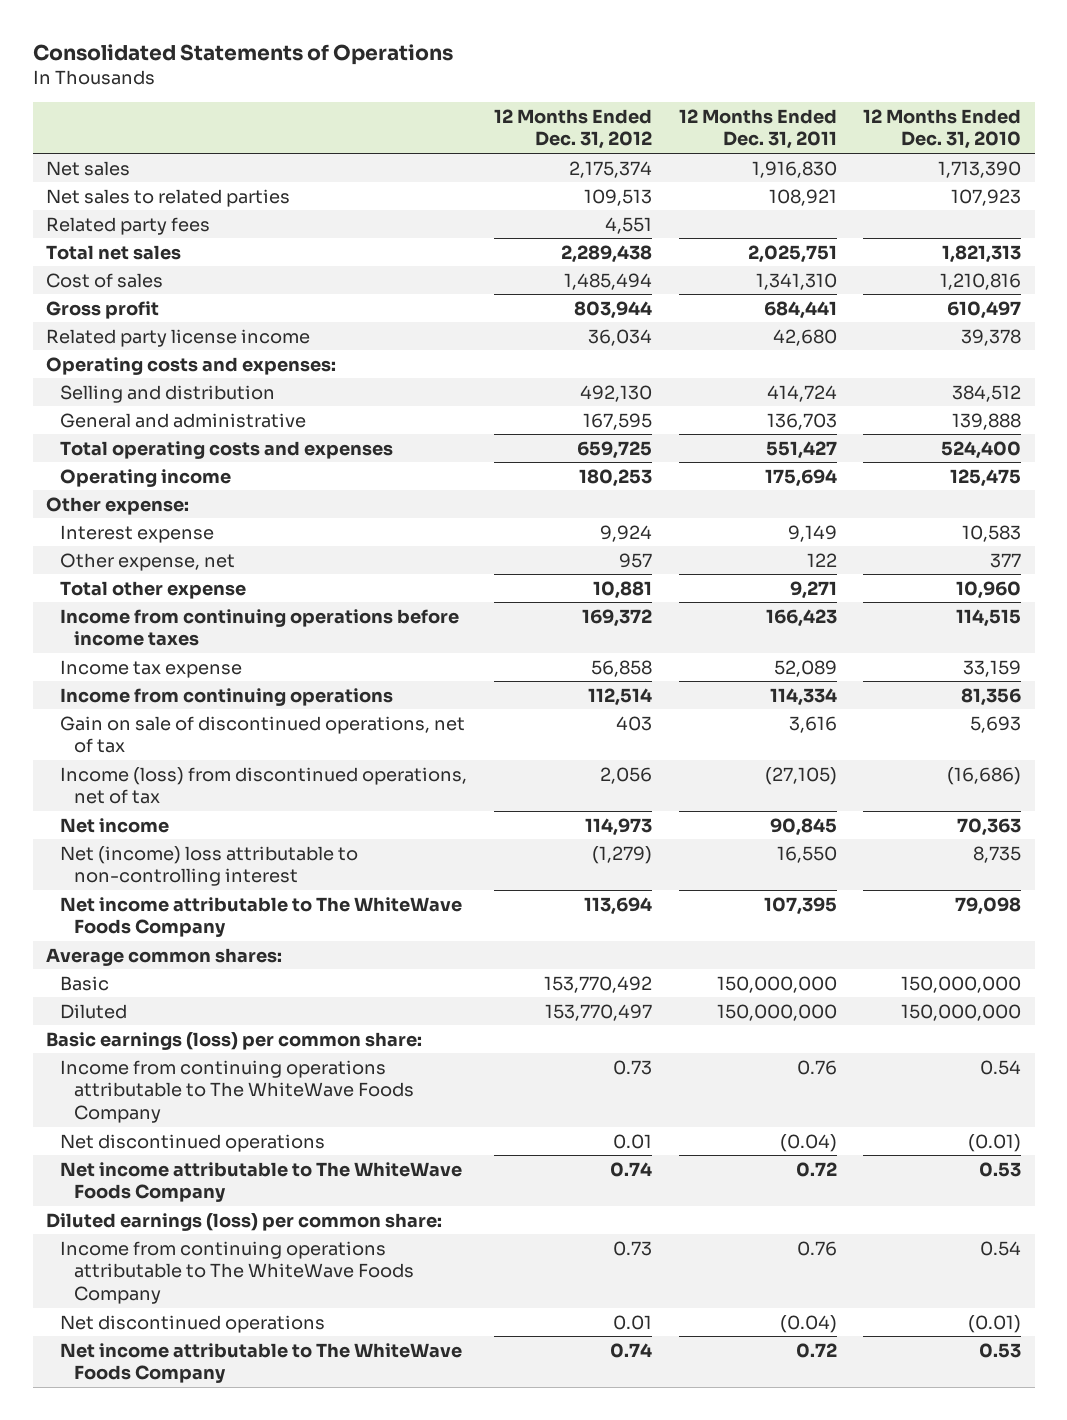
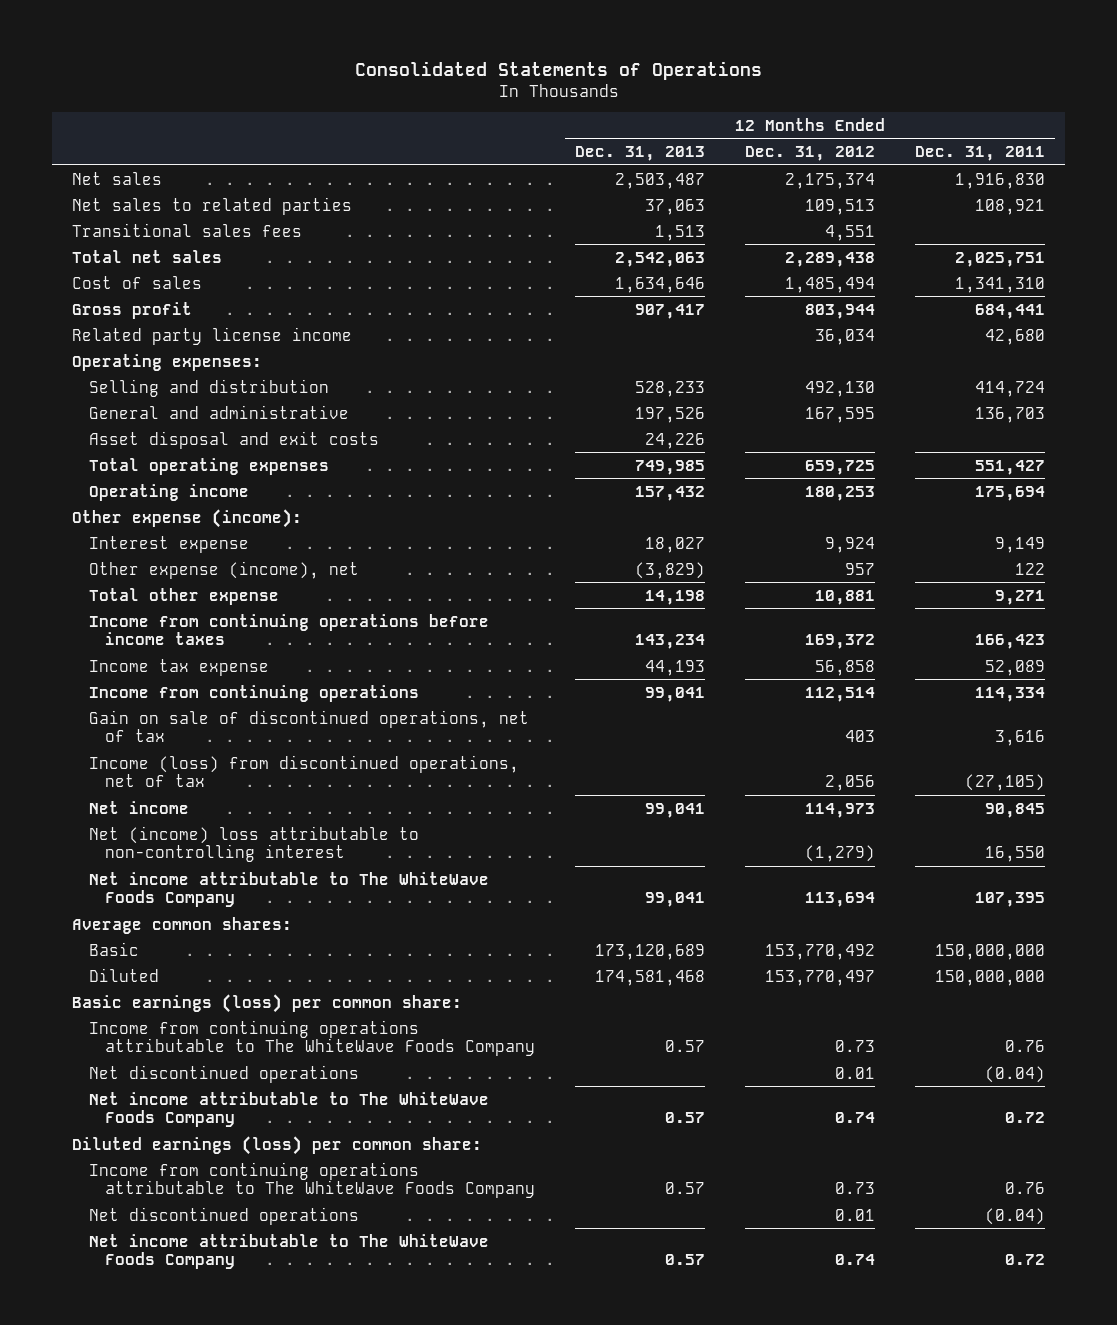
- | 12 Months Ended Dec. 31, 2012 | 12 Months Ended Dec. 31, 2011 | 12 Months Ended Dec. 31, 2010
+ | 12 Months Ended Dec. 31, 2013 | 12 Months Ended Dec. 31, 2012 | 12 Months Ended Dec. 31, 2011
- Related party fees | 4,551 | |
+ Transitional sales fees | 1,513 | 4,551 |
- Operating costs and expenses:
+ Operating expenses:
- Total operating costs and expenses | 659,725 | 551,427 | 524,400
+ Asset disposal and exit costs | 24,226 | |
+ Total operating expenses | 749,985 | 659,725 | 551,427
- Other expense:
+ Other expense (income):
- Other expense, net | 957 | 122 | 377
+ Other expense (income), net | (3,829) | 957 | 122

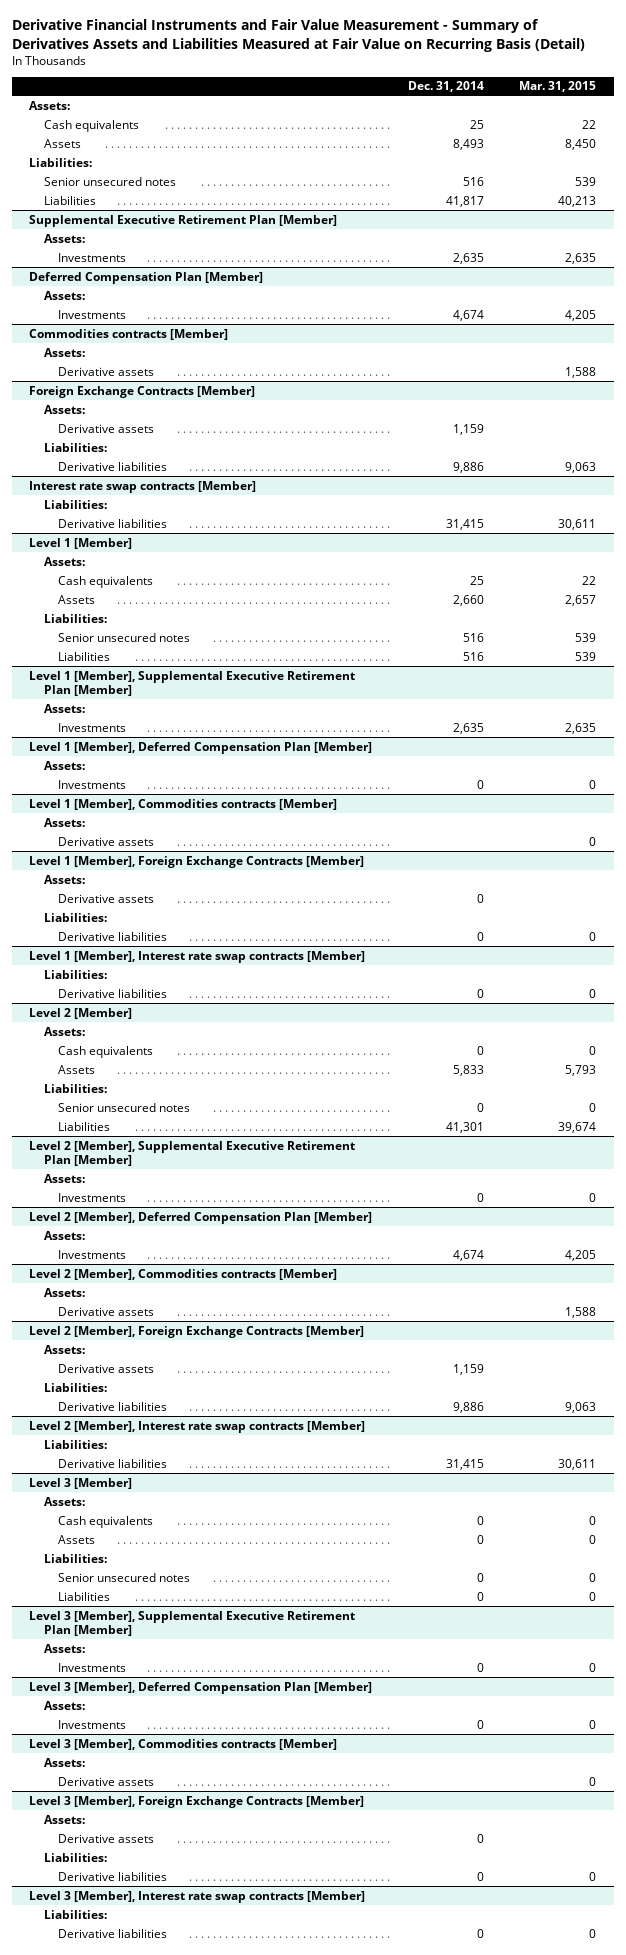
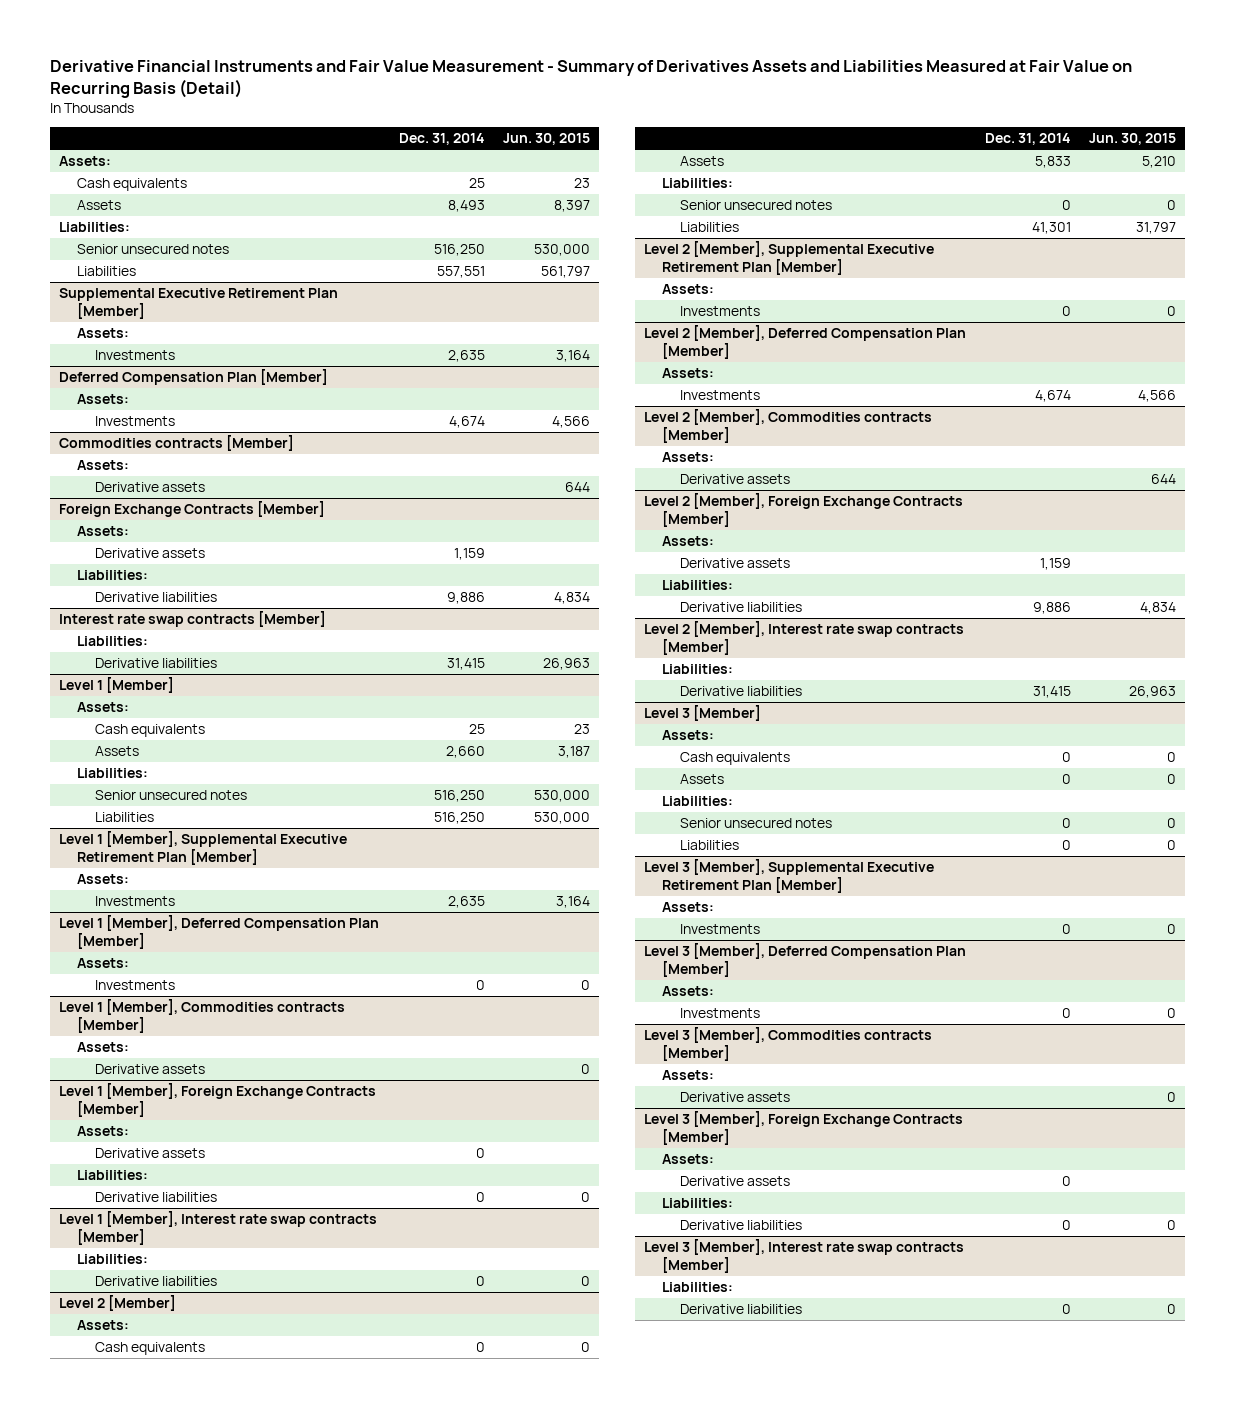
- | Dec. 31, 2014 | Mar. 31, 2015
+ | Dec. 31, 2014 | Jun. 30, 2015
- Senior unsecured notes | 516 | 539
- Liabilities | 41,817 | 40,213
+ Senior unsecured notes | 516,250 | 530,000
+ Liabilities | 557,551 | 561,797
@ Level 1 [Member]
- Senior unsecured notes | 516 | 539
- Liabilities | 516 | 539
+ Senior unsecured notes | 516,250 | 530,000
+ Liabilities | 516,250 | 530,000

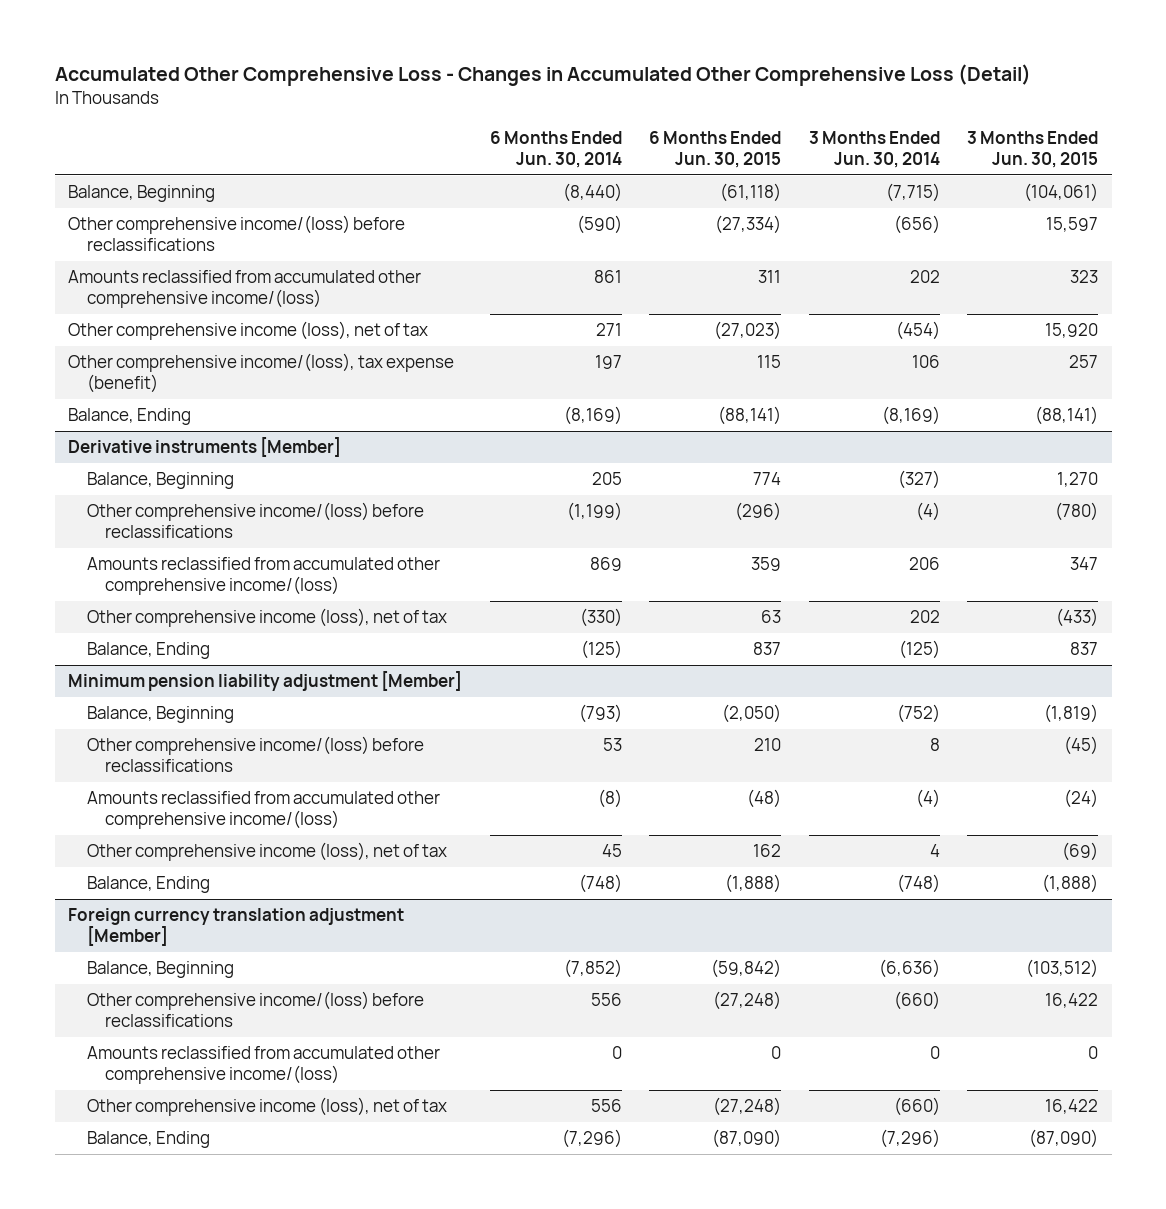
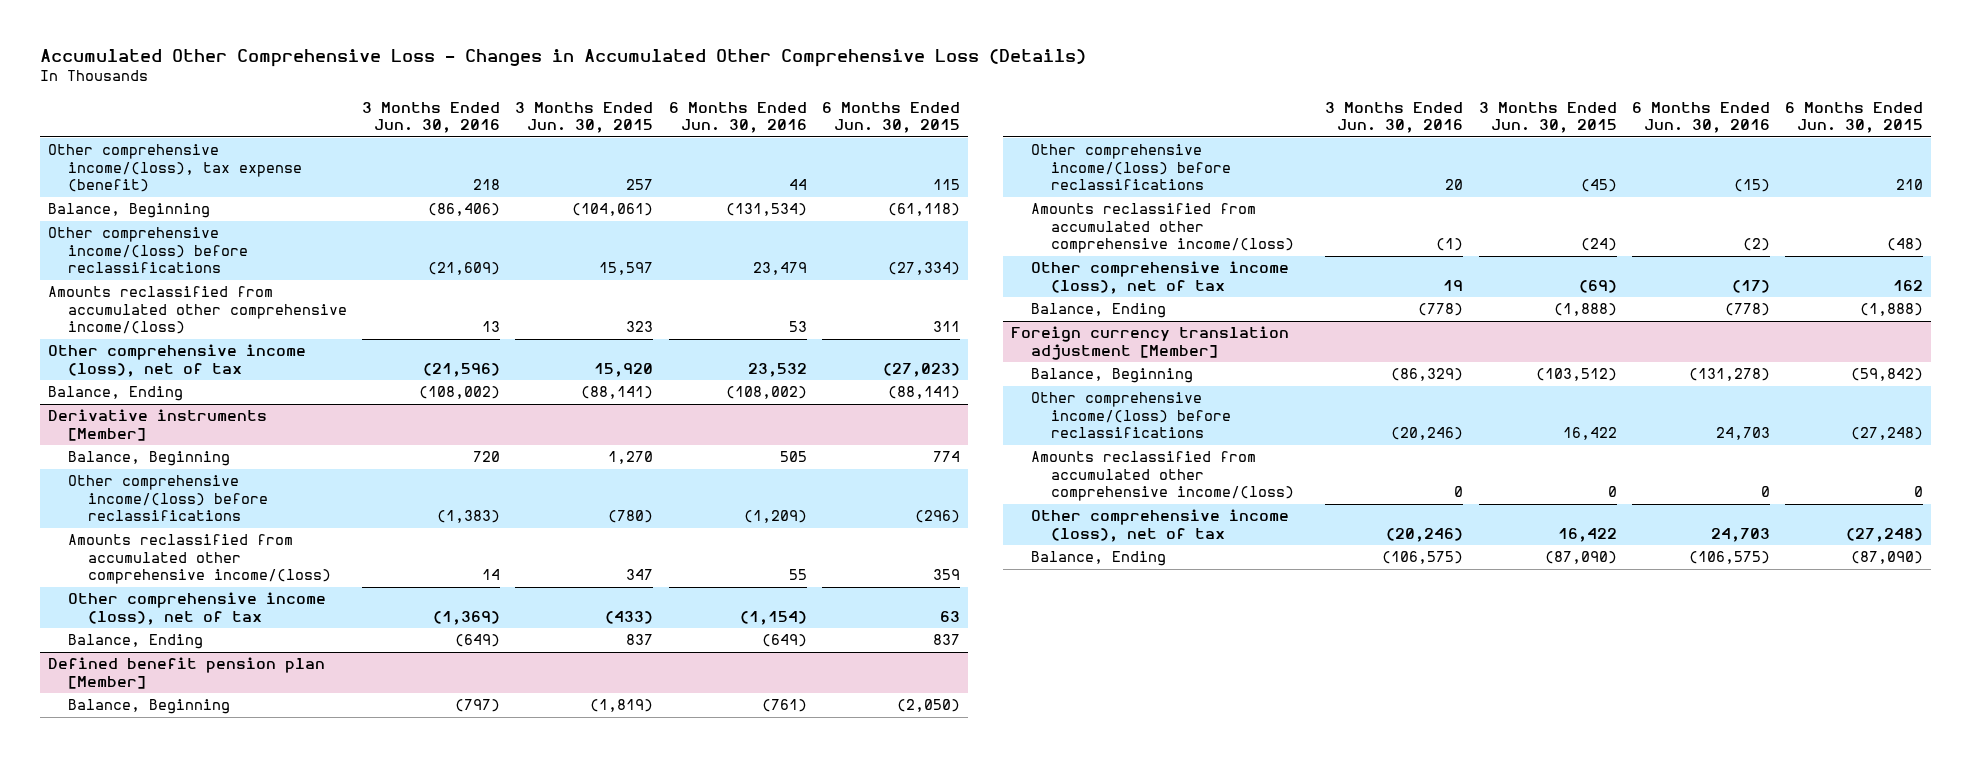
- Accumulated Other Comprehensive Loss - Changes in Accumulated Other Comprehensive Loss (Detail)
+ Accumulated Other Comprehensive Loss - Changes in Accumulated Other Comprehensive Loss (Details)
- | 6 Months Ended Jun. 30, 2014 | 6 Months Ended Jun. 30, 2015 | 3 Months Ended Jun. 30, 2014 | 3 Months Ended Jun. 30, 2015
+ | 3 Months Ended Jun. 30, 2016 | 3 Months Ended Jun. 30, 2015 | 6 Months Ended Jun. 30, 2016 | 6 Months Ended Jun. 30, 2015
moved up: Other comprehensive income/(loss), tax expense (benefit) | 218 | 257 | 44 | 115
- Minimum pension liability adjustment [Member]
+ Defined benefit pension plan [Member]

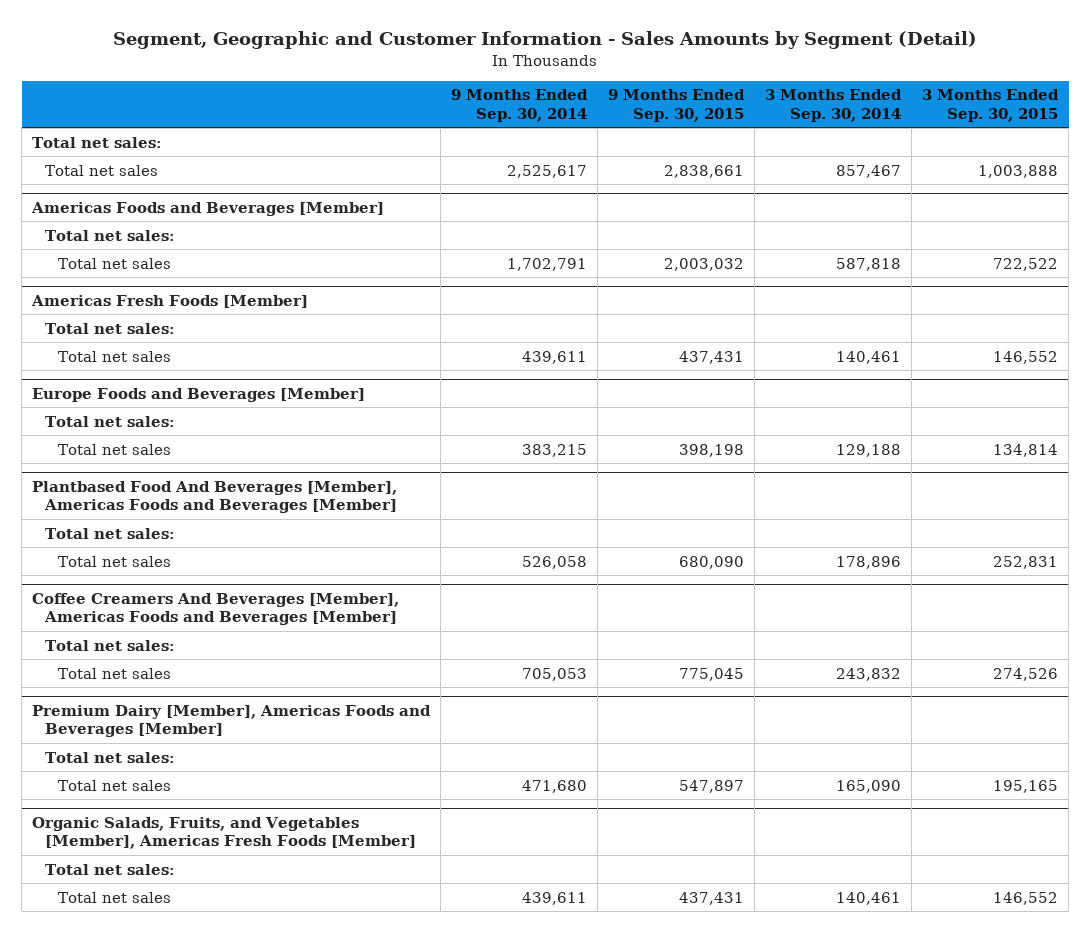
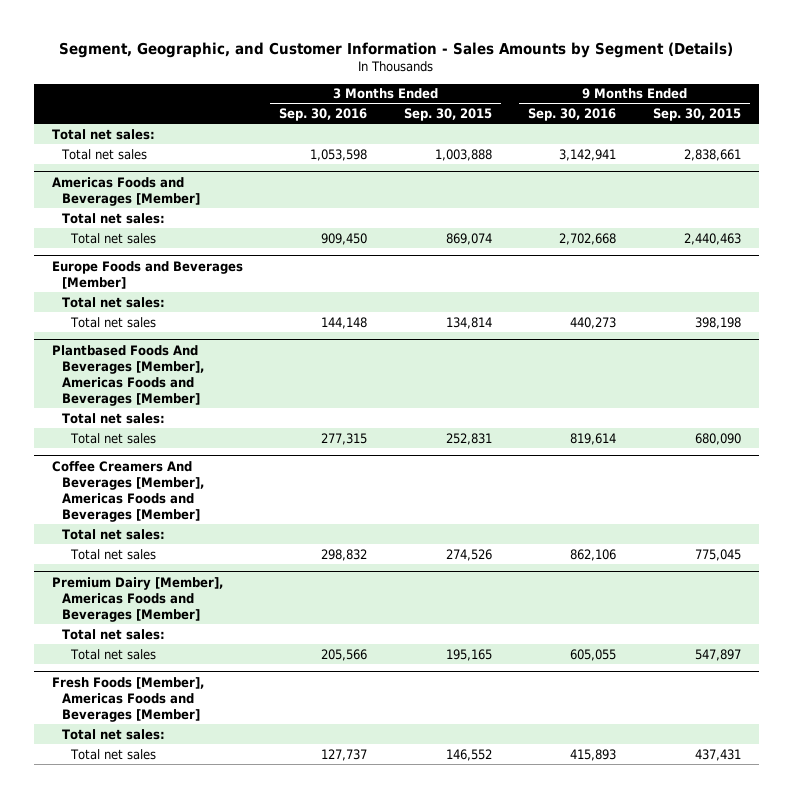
- Segment, Geographic and Customer Information - Sales Amounts by Segment (Detail)
+ Segment, Geographic, and Customer Information - Sales Amounts by Segment (Details)
- | 9 Months Ended Sep. 30, 2014 | 9 Months Ended Sep. 30, 2015 | 3 Months Ended Sep. 30, 2014 | 3 Months Ended Sep. 30, 2015
+ | 3 Months Ended Sep. 30, 2016 | 3 Months Ended Sep. 30, 2015 | 9 Months Ended Sep. 30, 2016 | 9 Months Ended Sep. 30, 2015
@ Americas Foods and Beverages [Member]
- Total net sales | 1,702,791 | 2,003,032 | 587,818 | 722,522
- Americas Fresh Foods [Member]
- Total net sales:
- Total net sales | 439,611 | 437,431 | 140,461 | 146,552
@ Americas Foods and Beverages [Member]
+ Total net sales | 909,450 | 869,074 | 2,702,668 | 2,440,463
- Plantbased Food And Beverages [Member], Americas Foods and Beverages [Member]
+ Plantbased Foods And Beverages [Member], Americas Foods and Beverages [Member]
- Organic Salads, Fruits, and Vegetables [Member], Americas Fresh Foods [Member]
+ Fresh Foods [Member], Americas Foods and Beverages [Member]

